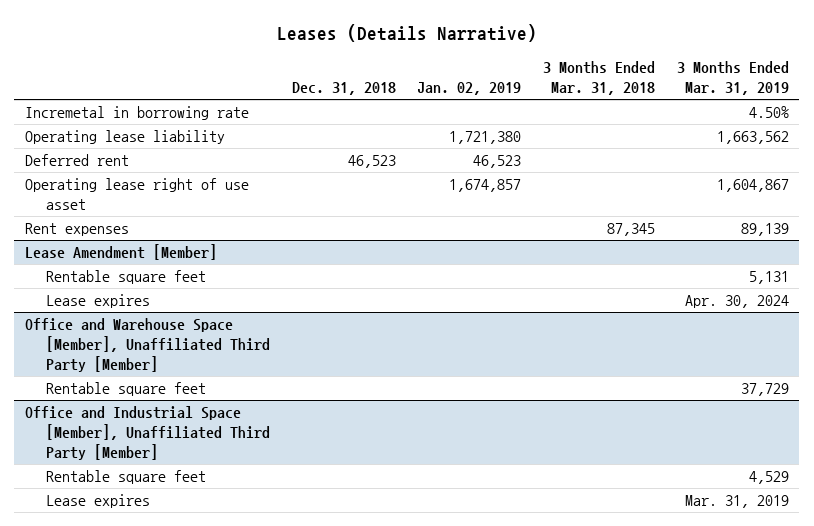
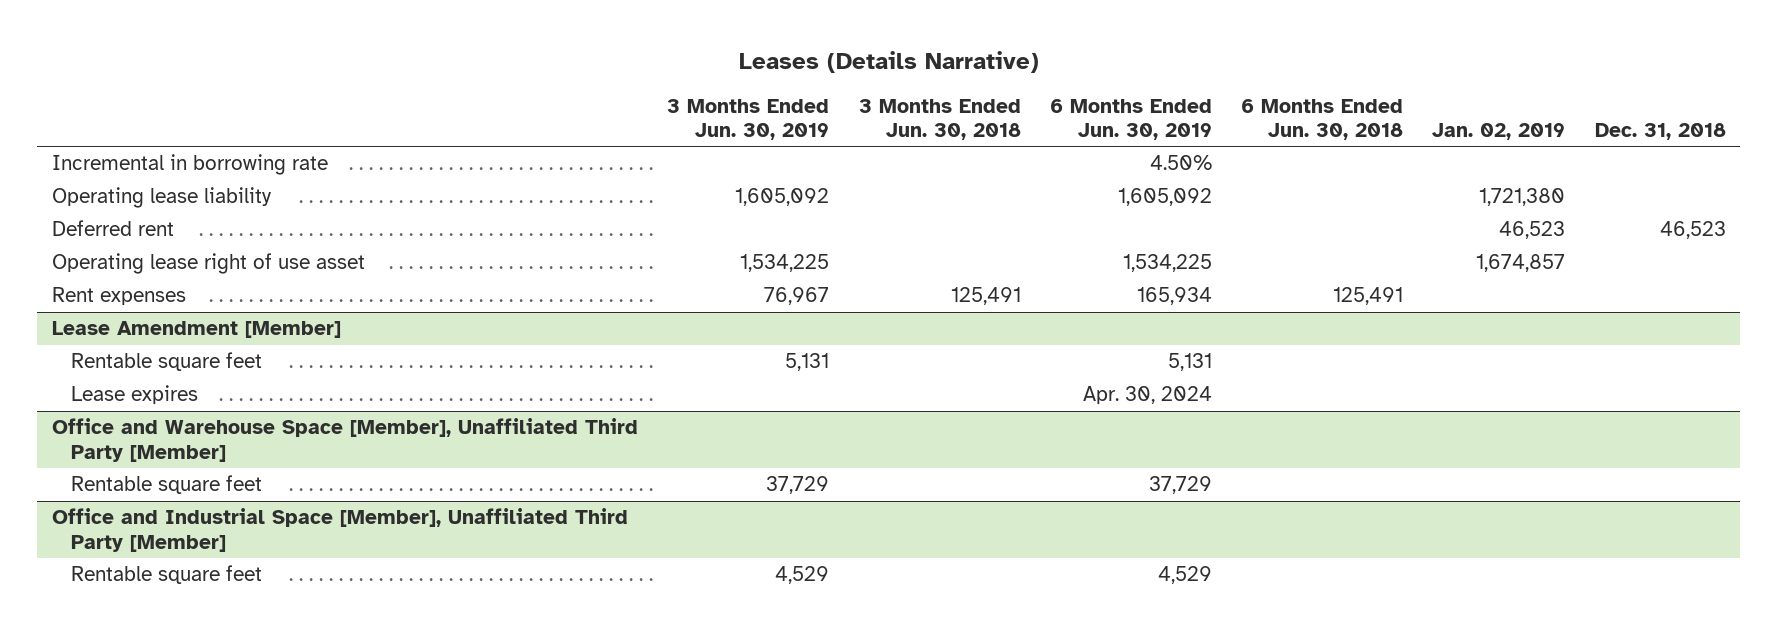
- | Dec. 31, 2018 | Jan. 02, 2019 | 3 Months Ended Mar. 31, 2018 | 3 Months Ended Mar. 31, 2019
+ | 3 Months Ended Jun. 30, 2019 | 3 Months Ended Jun. 30, 2018 | 6 Months Ended Jun. 30, 2019 | 6 Months Ended Jun. 30, 2018 | Jan. 02, 2019 | Dec. 31, 2018
- Incremetal in borrowing rate | | | | 4.50%
+ Incremental in borrowing rate | | | 4.50% | | |
@ Office and Industrial Space [Member], Unaffiliated Third Party [Member]
- Lease expires | | | | Mar. 31, 2019

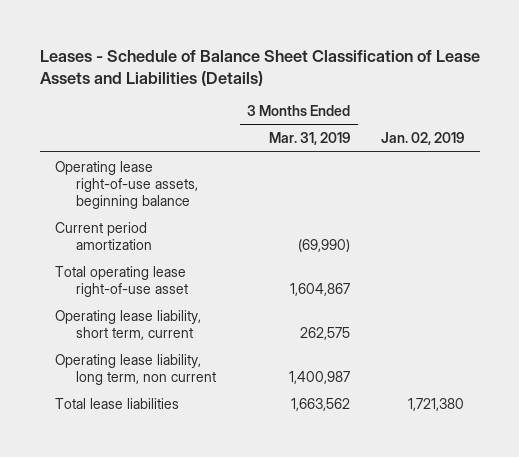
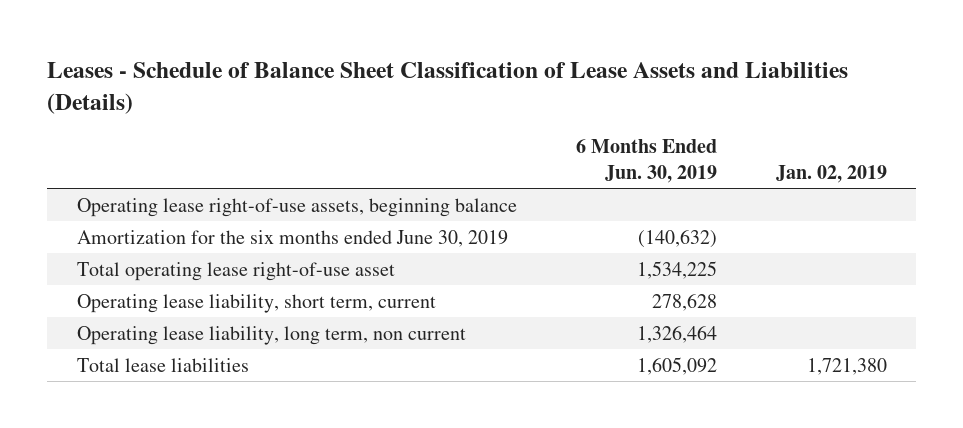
- | 3 Months Ended Mar. 31, 2019 | Jan. 02, 2019
+ | 6 Months Ended Jun. 30, 2019 | Jan. 02, 2019
- Current period amortization | (69,990) |
+ Amortization for the six months ended June 30, 2019 | (140,632) |

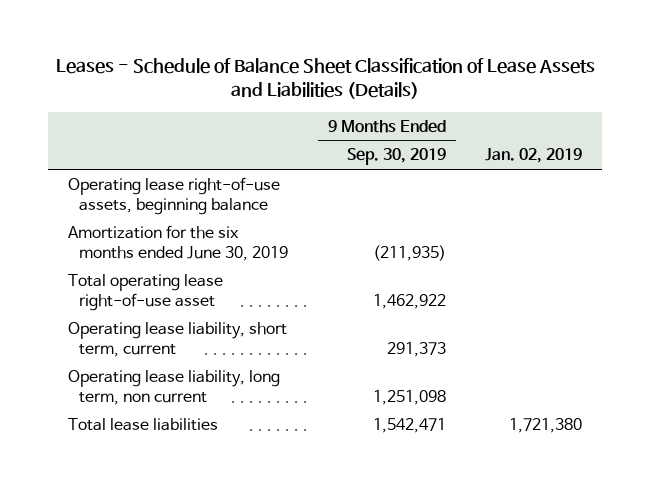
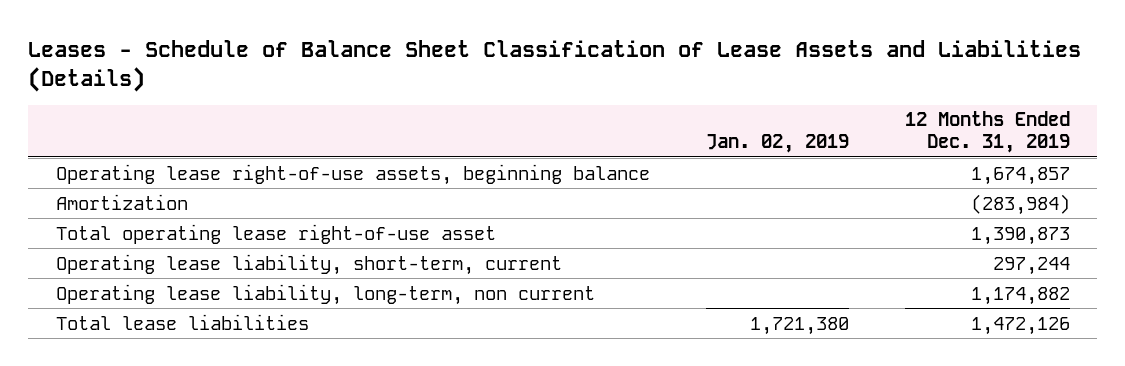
- | 9 Months Ended Sep. 30, 2019 | Jan. 02, 2019
+ | Jan. 02, 2019 | 12 Months Ended Dec. 31, 2019
- Amortization for the six months ended June 30, 2019 | (211,935) |
+ Amortization | | (283,984)
- Operating lease liability, short term, current | 291,373 |
- Operating lease liability, long term, non current | 1,251,098 |
+ Operating lease liability, short-term, current | | 297,244
+ Operating lease liability, long-term, non current | | 1,174,882

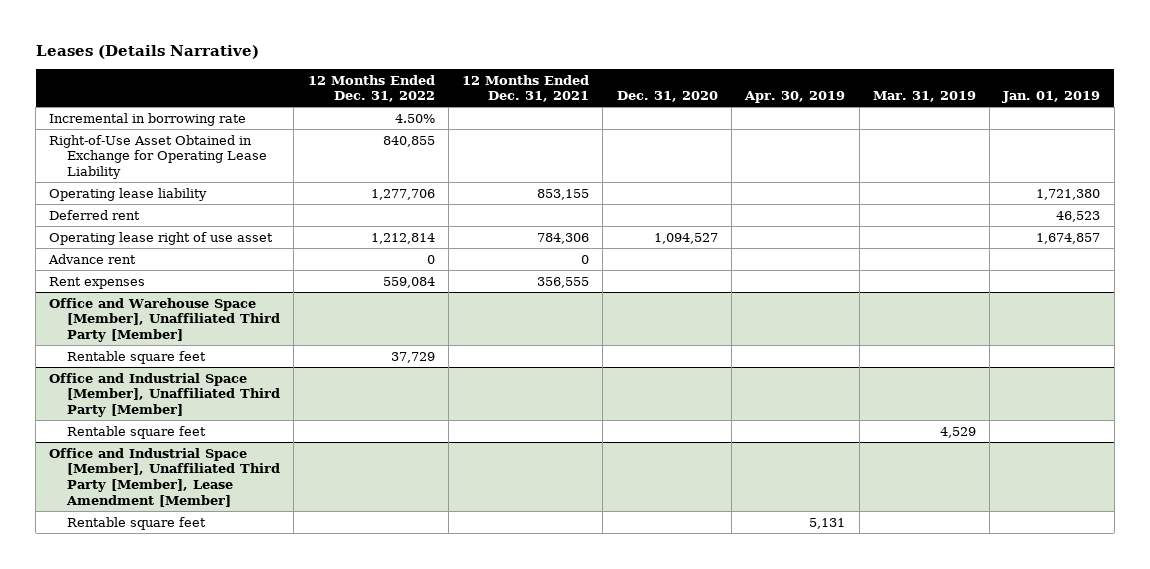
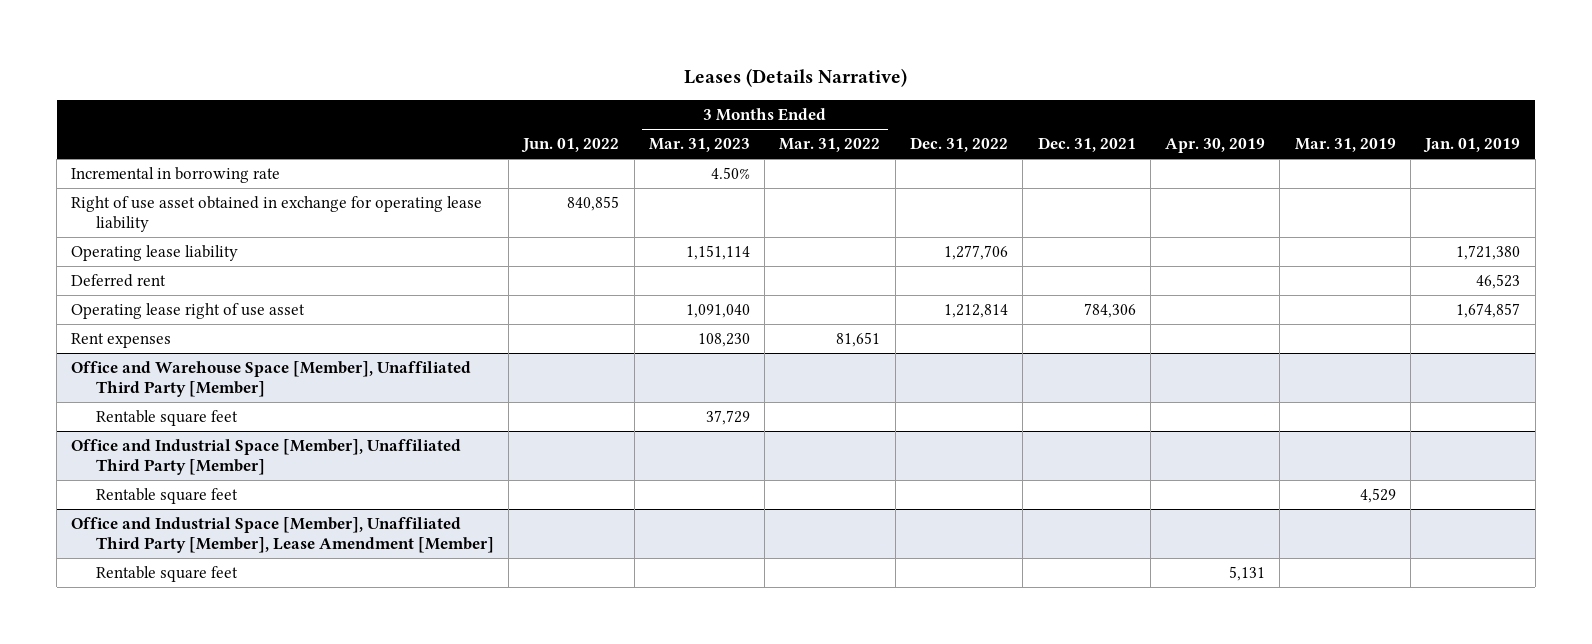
- | 12 Months Ended Dec. 31, 2022 | 12 Months Ended Dec. 31, 2021 | Dec. 31, 2020 | Apr. 30, 2019 | Mar. 31, 2019 | Jan. 01, 2019
+ | Jun. 01, 2022 | 3 Months Ended Mar. 31, 2023 | 3 Months Ended Mar. 31, 2022 | Dec. 31, 2022 | Dec. 31, 2021 | Apr. 30, 2019 | Mar. 31, 2019 | Jan. 01, 2019
- Right-of-Use Asset Obtained in Exchange for Operating Lease Liability | 840,855 | | | | |
+ Right of use asset obtained in exchange for operating lease liability | 840,855 | | | | | | |
- Advance rent | 0 | 0 | | | |

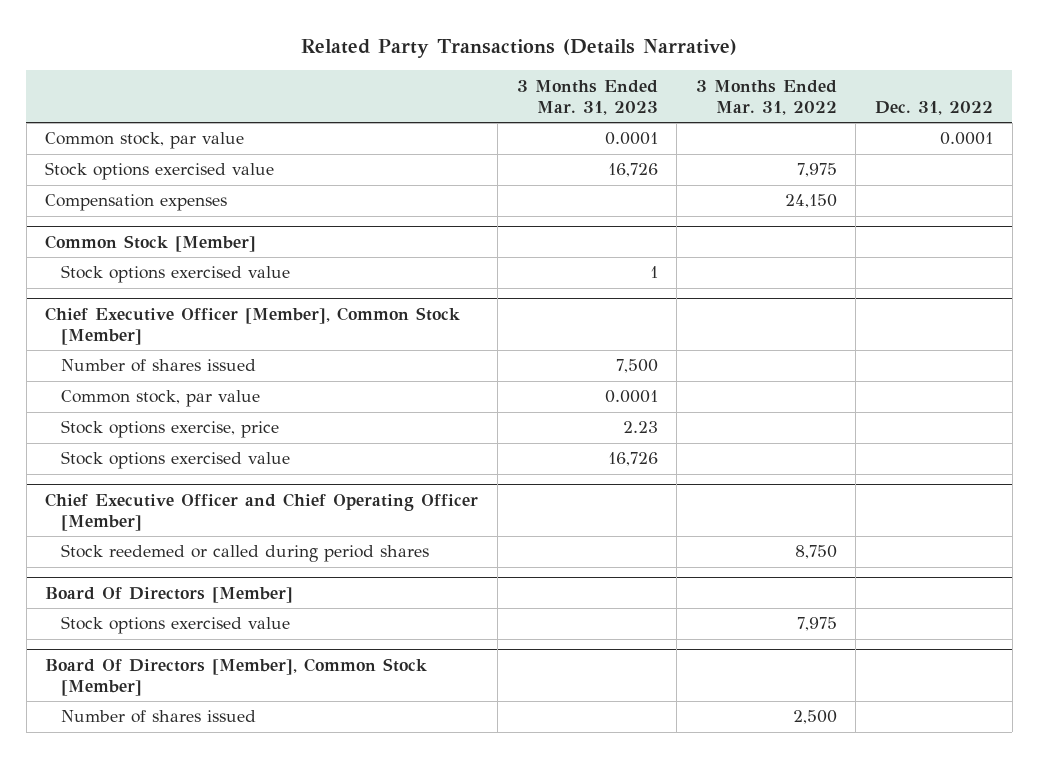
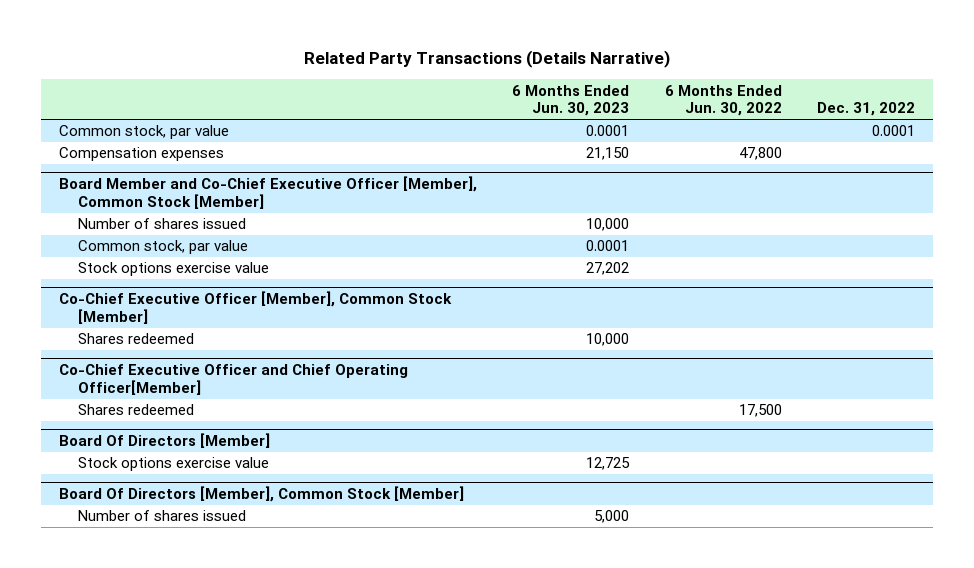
- | 3 Months Ended Mar. 31, 2023 | 3 Months Ended Mar. 31, 2022 | Dec. 31, 2022
+ | 6 Months Ended Jun. 30, 2023 | 6 Months Ended Jun. 30, 2022 | Dec. 31, 2022
- Stock options exercised value | 16,726 | 7,975 |
- Common Stock [Member]
- Stock options exercised value | 1 | |
- Chief Executive Officer [Member], Common Stock [Member]
- Number of shares issued | 7,500 | |
- Common stock, par value | 0.0001 | |
- Stock options exercise, price | 2.23 | |
- Stock options exercised value | 16,726 | |
- Chief Executive Officer and Chief Operating Officer [Member]
- Stock reedemed or called during period shares | | 8,750 |
+ Board Member and Co-Chief Executive Officer [Member], Common Stock [Member]
+ Number of shares issued | 10,000 | |
+ Common stock, par value | 0.0001 | |
+ Stock options exercise value | 27,202 | |
+ Co-Chief Executive Officer [Member], Common Stock [Member]
+ Shares redeemed | 10,000 | |
+ Co-Chief Executive Officer and Chief Operating Officer[Member]
+ Shares redeemed | | 17,500 |
@ Board Of Directors [Member]
- Stock options exercised value | | 7,975 |
+ Stock options exercise value | 12,725 | |

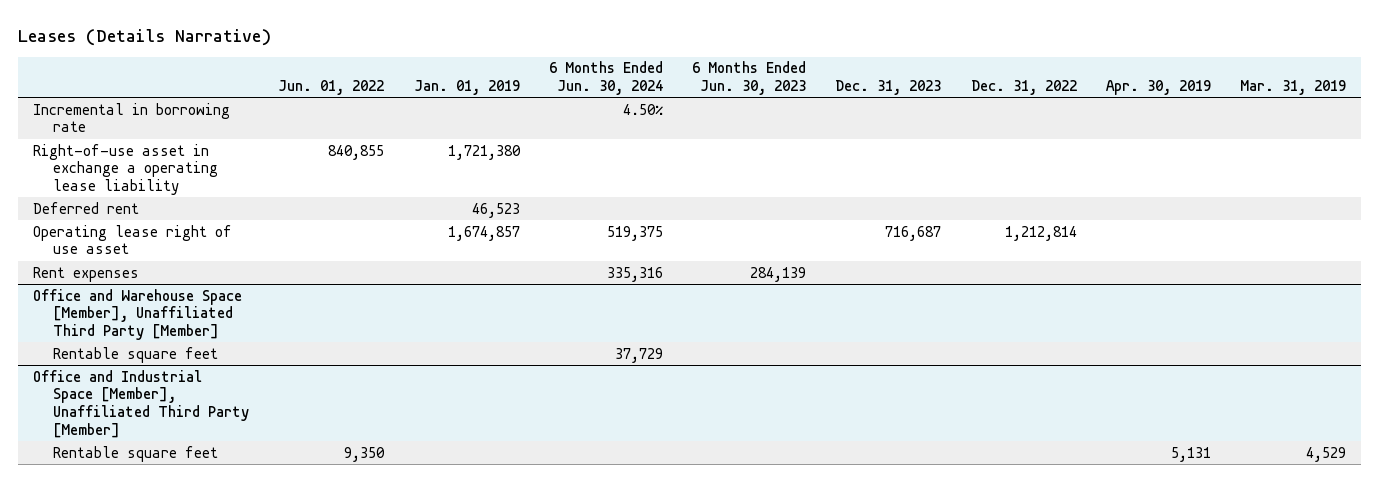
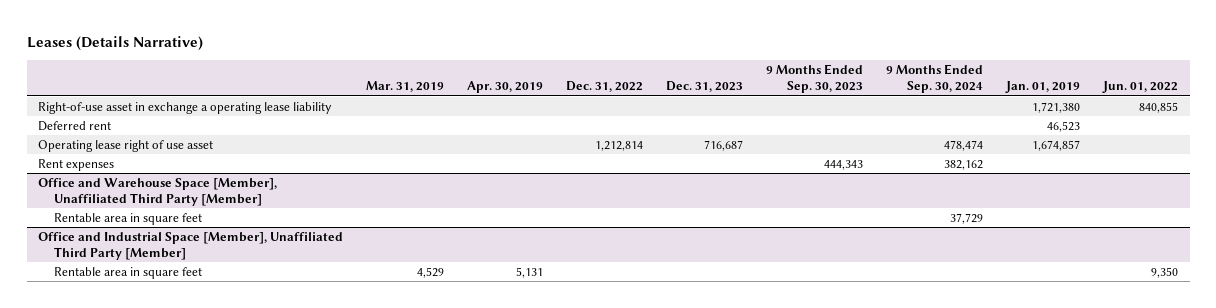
- | Jun. 01, 2022 | Jan. 01, 2019 | 6 Months Ended Jun. 30, 2024 | 6 Months Ended Jun. 30, 2023 | Dec. 31, 2023 | Dec. 31, 2022 | Apr. 30, 2019 | Mar. 31, 2019
+ | Mar. 31, 2019 | Apr. 30, 2019 | Dec. 31, 2022 | Dec. 31, 2023 | 9 Months Ended Sep. 30, 2023 | 9 Months Ended Sep. 30, 2024 | Jan. 01, 2019 | Jun. 01, 2022
- Incremental in borrowing rate | | | 4.50% | | | | |
@ Office and Warehouse Space [Member], Unaffiliated Third Party [Member]
- Rentable square feet | | | 37,729 | | | | |
+ Rentable area in square feet | | | | | | 37,729 | |
@ Office and Industrial Space [Member], Unaffiliated Third Party [Member]
- Rentable square feet | 9,350 | | | | | | 5,131 | 4,529
+ Rentable area in square feet | 4,529 | 5,131 | | | | | | 9,350

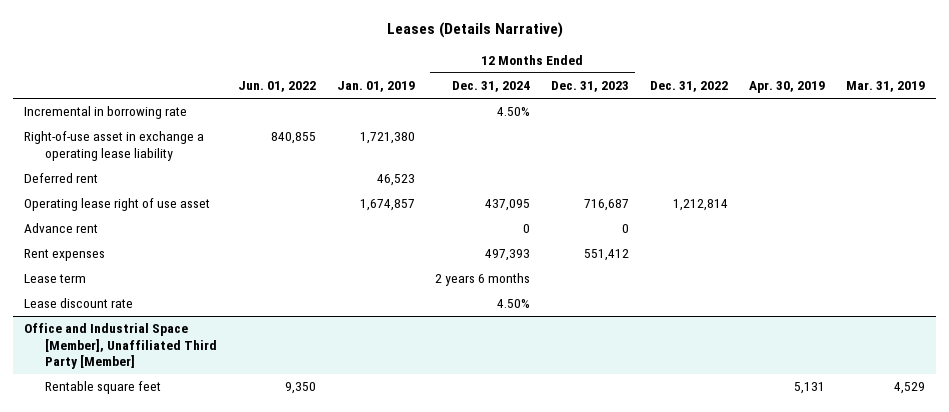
- | Mar. 31, 2019 | Apr. 30, 2019 | Dec. 31, 2022 | Dec. 31, 2023 | 9 Months Ended Sep. 30, 2023 | 9 Months Ended Sep. 30, 2024 | Jan. 01, 2019 | Jun. 01, 2022
+ | Jun. 01, 2022 | Jan. 01, 2019 | 12 Months Ended Dec. 31, 2024 | 12 Months Ended Dec. 31, 2023 | Dec. 31, 2022 | Apr. 30, 2019 | Mar. 31, 2019
+ Incremental in borrowing rate | | | 4.50% | | | |
+ Advance rent | | | 0 | 0 | | |
- Office and Warehouse Space [Member], Unaffiliated Third Party [Member]
- Rentable area in square feet | | | | | | 37,729 | |
+ Lease term | | | 2 years 6 months | | | |
+ Lease discount rate | | | 4.50% | | | |
@ Office and Industrial Space [Member], Unaffiliated Third Party [Member]
- Rentable area in square feet | 4,529 | 5,131 | | | | | | 9,350
+ Rentable square feet | 9,350 | | | | | 5,131 | 4,529

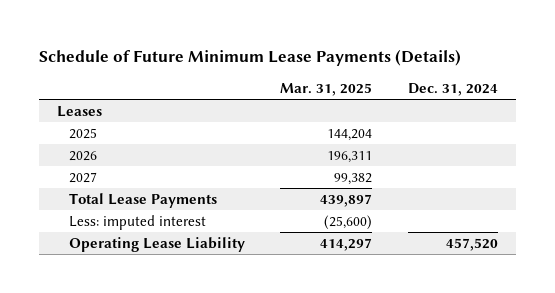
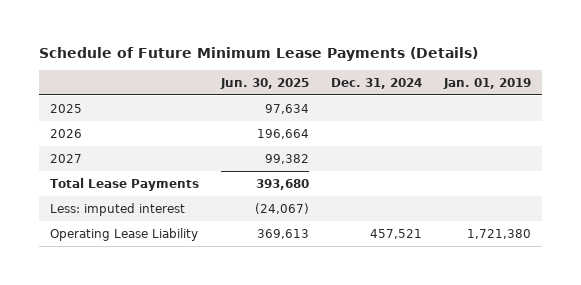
- | Mar. 31, 2025 | Dec. 31, 2024
+ | Jun. 30, 2025 | Dec. 31, 2024 | Jan. 01, 2019
- Leases
- Operating Lease Liability | 414,297 | 457,520
+ Operating Lease Liability | 369,613 | 457,521 | 1,721,380

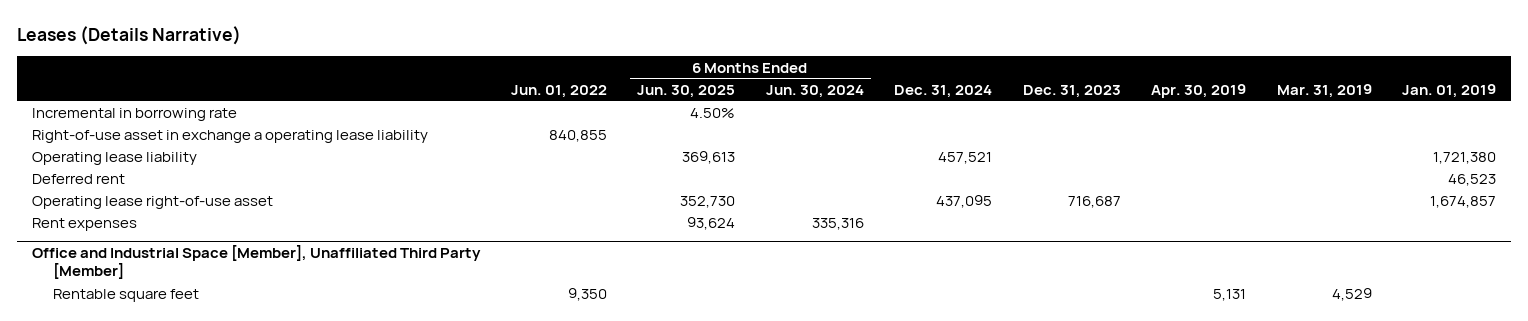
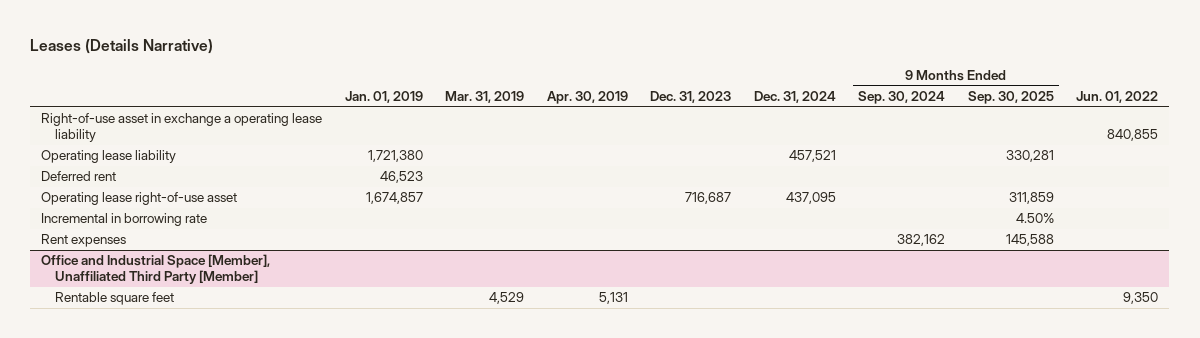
- | Jun. 01, 2022 | 6 Months Ended Jun. 30, 2025 | 6 Months Ended Jun. 30, 2024 | Dec. 31, 2024 | Dec. 31, 2023 | Apr. 30, 2019 | Mar. 31, 2019 | Jan. 01, 2019
+ | Jan. 01, 2019 | Mar. 31, 2019 | Apr. 30, 2019 | Dec. 31, 2023 | Dec. 31, 2024 | 9 Months Ended Sep. 30, 2024 | 9 Months Ended Sep. 30, 2025 | Jun. 01, 2022
moved down: Incremental in borrowing rate | | | | | | | 4.50% |

